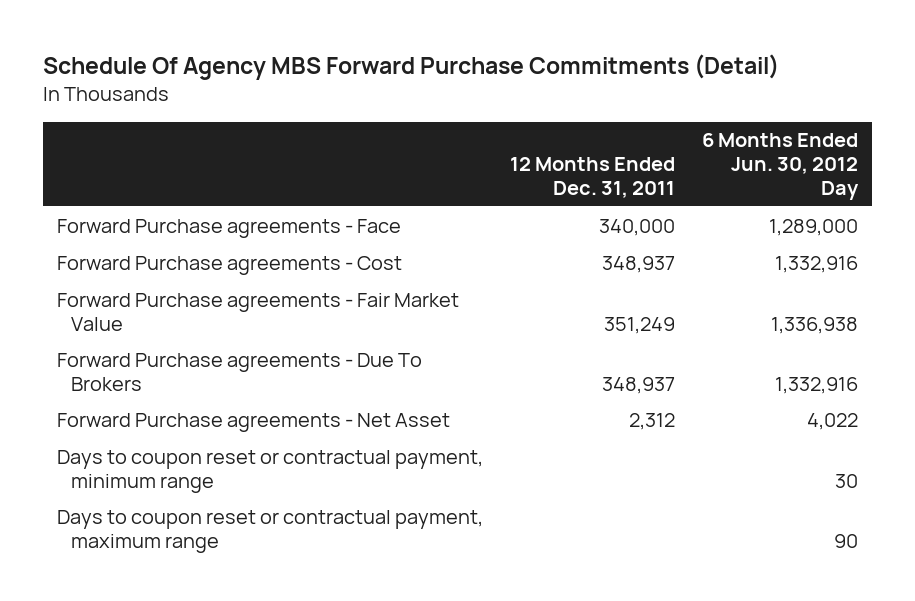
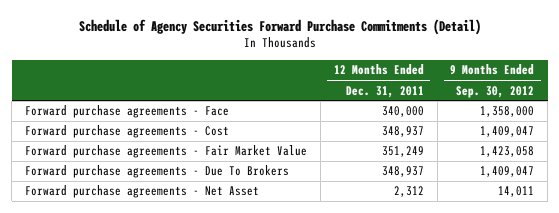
- Schedule Of Agency MBS Forward Purchase Commitments (Detail)
+ Schedule of Agency Securities Forward Purchase Commitments (Detail)
- | 12 Months Ended Dec. 31, 2011 | 6 Months Ended Jun. 30, 2012 Day
+ | 12 Months Ended Dec. 31, 2011 | 9 Months Ended Sep. 30, 2012
- Forward Purchase agreements - Face | 340,000 | 1,289,000
- Forward Purchase agreements - Cost | 348,937 | 1,332,916
- Forward Purchase agreements - Fair Market Value | 351,249 | 1,336,938
- Forward Purchase agreements - Due To Brokers | 348,937 | 1,332,916
- Forward Purchase agreements - Net Asset | 2,312 | 4,022
- Days to coupon reset or contractual payment, minimum range | | 30
- Days to coupon reset or contractual payment, maximum range | | 90
+ Forward purchase agreements - Face | 340,000 | 1,358,000
+ Forward purchase agreements - Cost | 348,937 | 1,409,047
+ Forward purchase agreements - Fair Market Value | 351,249 | 1,423,058
+ Forward purchase agreements - Due To Brokers | 348,937 | 1,409,047
+ Forward purchase agreements - Net Asset | 2,312 | 14,011

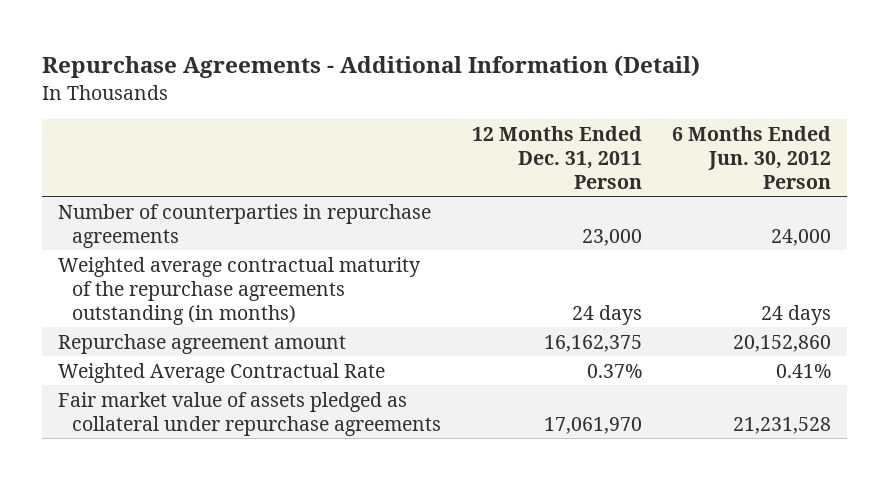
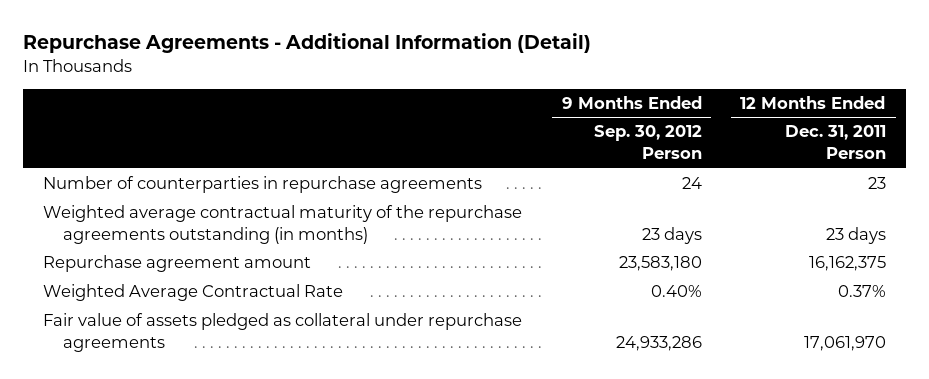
- | 12 Months Ended Dec. 31, 2011 Person | 6 Months Ended Jun. 30, 2012 Person
+ | 9 Months Ended Sep. 30, 2012 Person | 12 Months Ended Dec. 31, 2011 Person
- Number of counterparties in repurchase agreements | 23,000 | 24,000
- Weighted average contractual maturity of the repurchase agreements outstanding (in months) | 24 days | 24 days
+ Number of counterparties in repurchase agreements | 24 | 23
+ Weighted average contractual maturity of the repurchase agreements outstanding (in months) | 23 days | 23 days
- Fair market value of assets pledged as collateral under repurchase agreements | 17,061,970 | 21,231,528
+ Fair value of assets pledged as collateral under repurchase agreements | 24,933,286 | 17,061,970

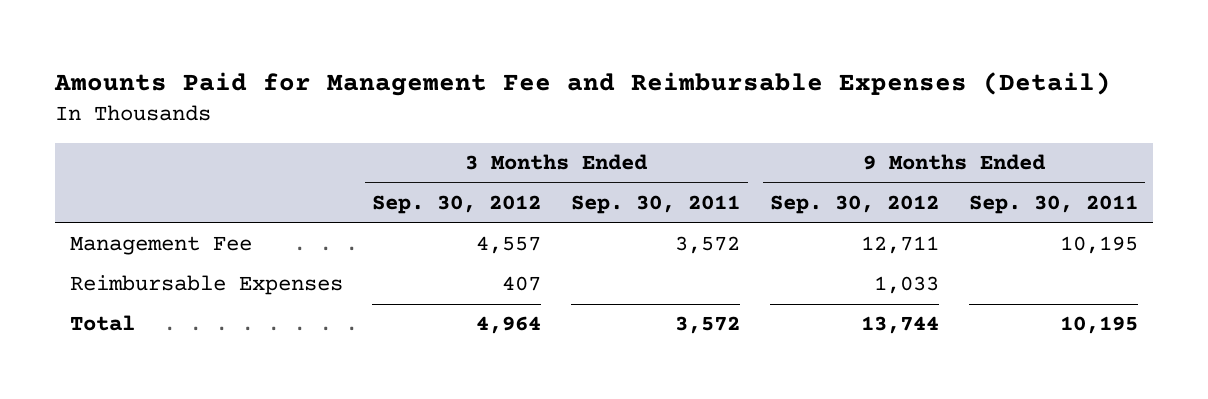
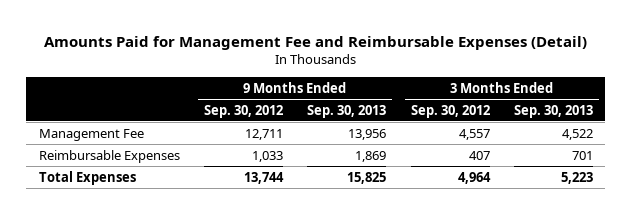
- | 3 Months Ended Sep. 30, 2012 | 3 Months Ended Sep. 30, 2011 | 9 Months Ended Sep. 30, 2012 | 9 Months Ended Sep. 30, 2011
+ | 9 Months Ended Sep. 30, 2012 | 9 Months Ended Sep. 30, 2013 | 3 Months Ended Sep. 30, 2012 | 3 Months Ended Sep. 30, 2013
- Total | 4,964 | 3,572 | 13,744 | 10,195
+ Total Expenses | 13,744 | 15,825 | 4,964 | 5,223

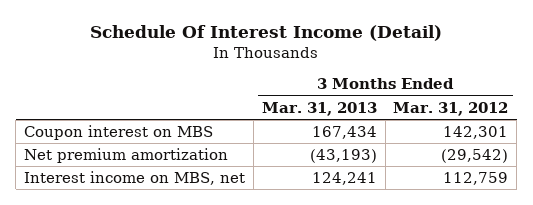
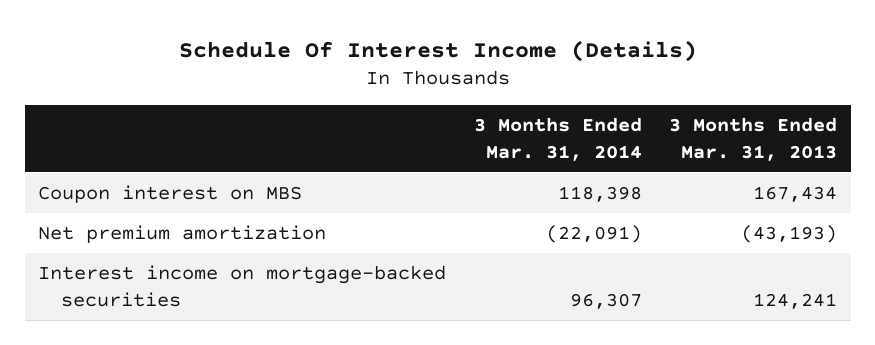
- Schedule Of Interest Income (Detail)
+ Schedule Of Interest Income (Details)
- | 3 Months Ended Mar. 31, 2013 | 3 Months Ended Mar. 31, 2012
+ | 3 Months Ended Mar. 31, 2014 | 3 Months Ended Mar. 31, 2013
- Interest income on MBS, net | 124,241 | 112,759
+ Interest income on mortgage-backed securities | 96,307 | 124,241

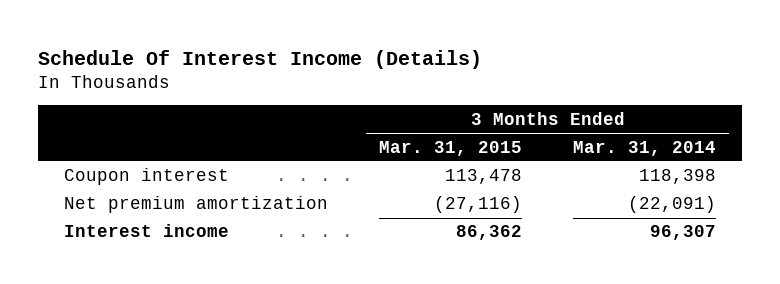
- | 3 Months Ended Mar. 31, 2014 | 3 Months Ended Mar. 31, 2013
+ | 3 Months Ended Mar. 31, 2015 | 3 Months Ended Mar. 31, 2014
- Coupon interest on MBS | 118,398 | 167,434
+ Coupon interest | 113,478 | 118,398
- Interest income on mortgage-backed securities | 96,307 | 124,241
+ Interest income | 86,362 | 96,307

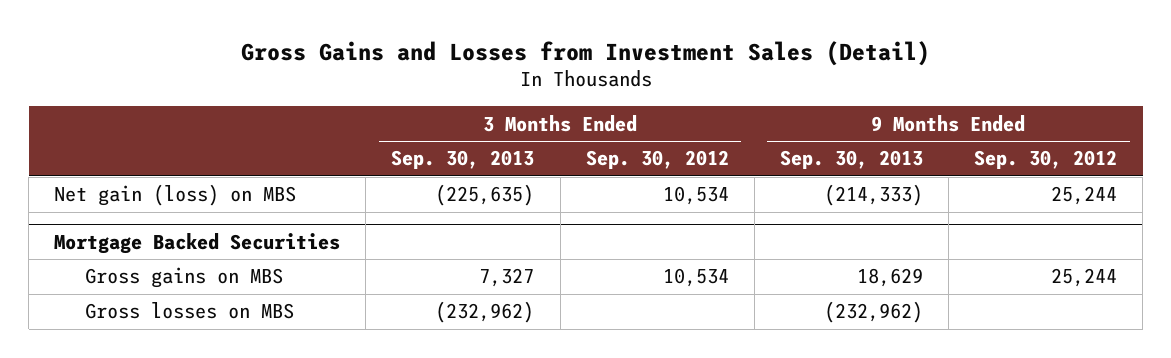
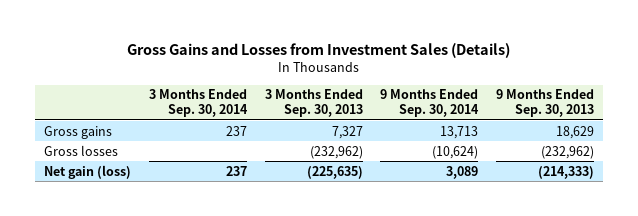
- Gross Gains and Losses from Investment Sales (Detail)
+ Gross Gains and Losses from Investment Sales (Details)
- | 3 Months Ended Sep. 30, 2013 | 3 Months Ended Sep. 30, 2012 | 9 Months Ended Sep. 30, 2013 | 9 Months Ended Sep. 30, 2012
+ | 3 Months Ended Sep. 30, 2014 | 3 Months Ended Sep. 30, 2013 | 9 Months Ended Sep. 30, 2014 | 9 Months Ended Sep. 30, 2013
- Net gain (loss) on MBS | (225,635) | 10,534 | (214,333) | 25,244
- Mortgage Backed Securities
- Gross gains on MBS | 7,327 | 10,534 | 18,629 | 25,244
- Gross losses on MBS | (232,962) | | (232,962) |
+ Gross gains | 237 | 7,327 | 13,713 | 18,629
+ Gross losses | | (232,962) | (10,624) | (232,962)
+ Net gain (loss) | 237 | (225,635) | 3,089 | (214,333)

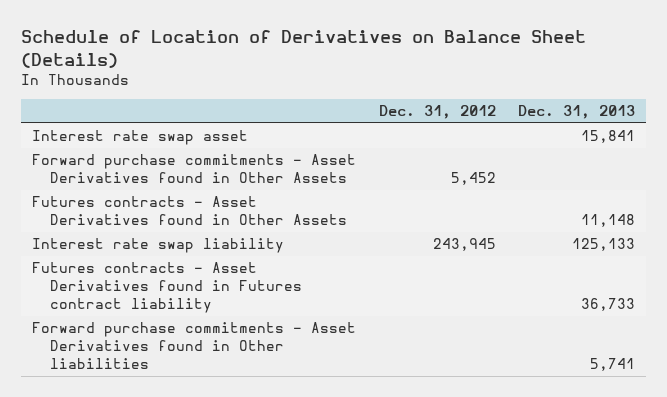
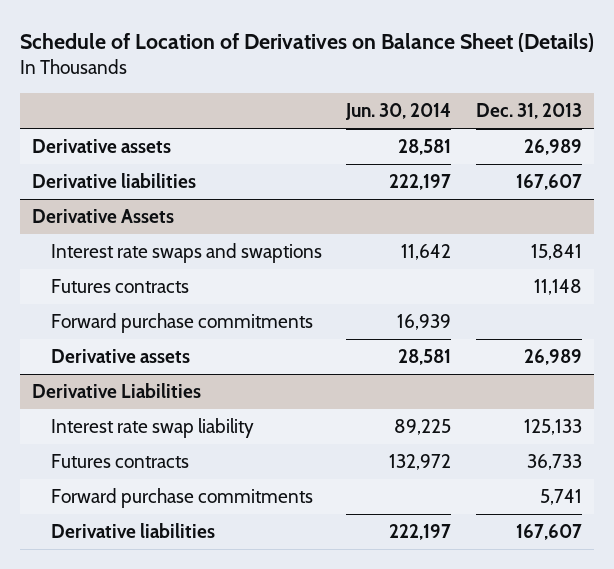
- | Dec. 31, 2012 | Dec. 31, 2013
+ | Jun. 30, 2014 | Dec. 31, 2013
- Interest rate swap asset | | 15,841
- Forward purchase commitments - Asset Derivatives found in Other Assets | 5,452 |
- Futures contracts - Asset Derivatives found in Other Assets | | 11,148
+ Derivative assets | 28,581 | 26,989
+ Derivative liabilities | 222,197 | 167,607
+ Derivative Assets
+ Interest rate swaps and swaptions | 11,642 | 15,841
+ Futures contracts | | 11,148
+ Forward purchase commitments | 16,939 |
+ Derivative assets | 28,581 | 26,989
+ Derivative Liabilities
- Futures contracts - Asset Derivatives found in Futures contract liability | | 36,733
- Forward purchase commitments - Asset Derivatives found in Other liabilities | | 5,741
+ Futures contracts | 132,972 | 36,733
+ Forward purchase commitments | | 5,741
+ Derivative liabilities | 222,197 | 167,607

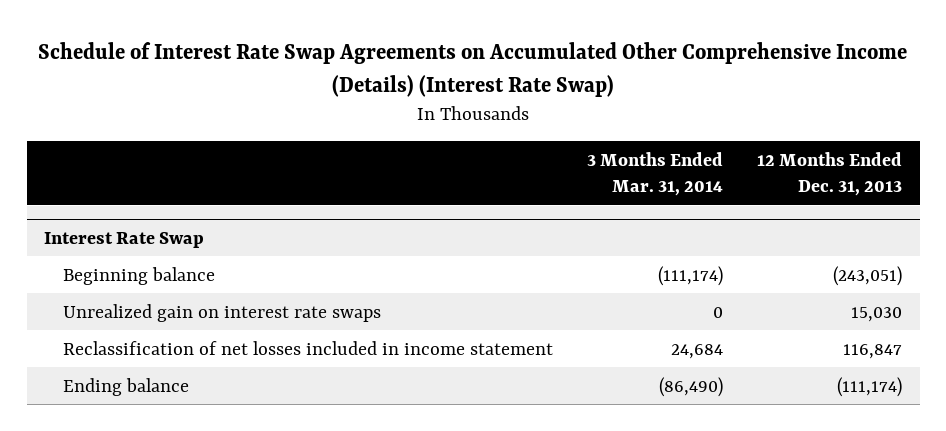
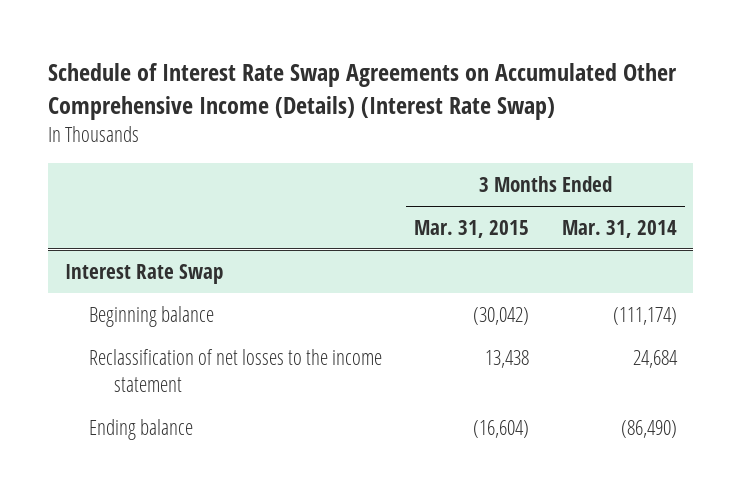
- | 3 Months Ended Mar. 31, 2014 | 12 Months Ended Dec. 31, 2013
+ | 3 Months Ended Mar. 31, 2015 | 3 Months Ended Mar. 31, 2014
@ Interest Rate Swap
- Unrealized gain on interest rate swaps | 0 | 15,030
- Reclassification of net losses included in income statement | 24,684 | 116,847
+ Reclassification of net losses to the income statement | 13,438 | 24,684

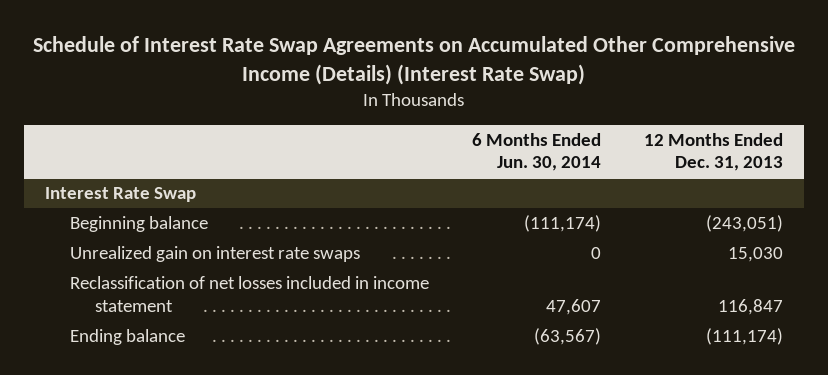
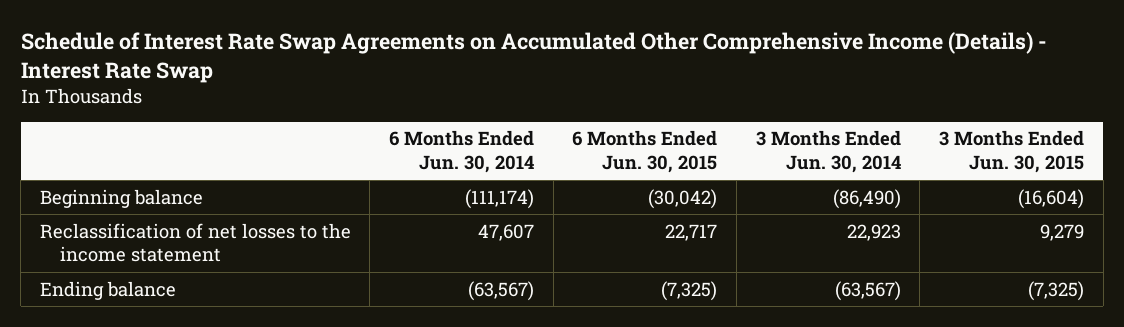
- Schedule of Interest Rate Swap Agreements on Accumulated Other Comprehensive Income (Details) (Interest Rate Swap)
+ Schedule of Interest Rate Swap Agreements on Accumulated Other Comprehensive Income (Details) - Interest Rate Swap
- | 6 Months Ended Jun. 30, 2014 | 12 Months Ended Dec. 31, 2013
+ | 6 Months Ended Jun. 30, 2014 | 6 Months Ended Jun. 30, 2015 | 3 Months Ended Jun. 30, 2014 | 3 Months Ended Jun. 30, 2015
- Interest Rate Swap
- Unrealized gain on interest rate swaps | 0 | 15,030
- Reclassification of net losses included in income statement | 47,607 | 116,847
+ Reclassification of net losses to the income statement | 47,607 | 22,717 | 22,923 | 9,279

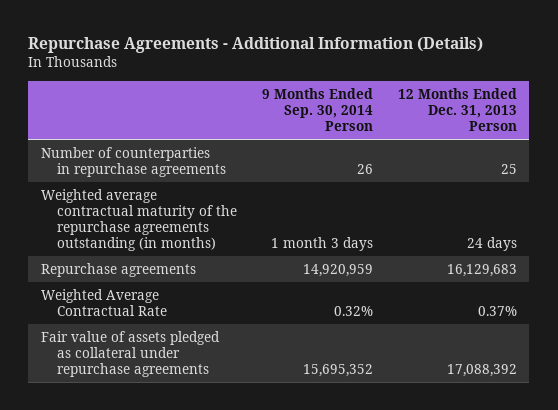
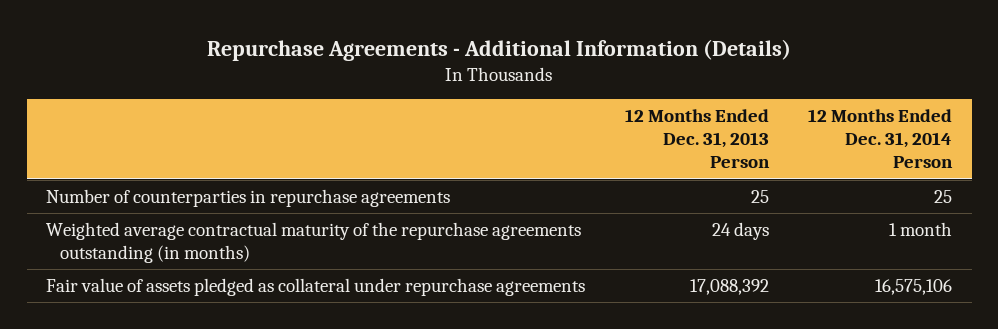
- | 9 Months Ended Sep. 30, 2014 Person | 12 Months Ended Dec. 31, 2013 Person
+ | 12 Months Ended Dec. 31, 2013 Person | 12 Months Ended Dec. 31, 2014 Person
- Repurchase agreements | 14,920,959 | 16,129,683
- Weighted Average Contractual Rate | 0.32% | 0.37%

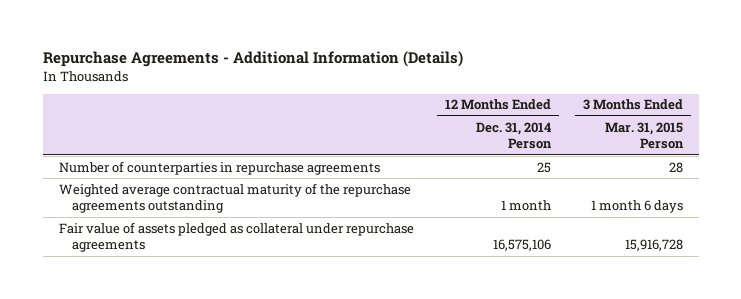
- | 12 Months Ended Dec. 31, 2013 Person | 12 Months Ended Dec. 31, 2014 Person
+ | 12 Months Ended Dec. 31, 2014 Person | 3 Months Ended Mar. 31, 2015 Person
- Weighted average contractual maturity of the repurchase agreements outstanding (in months) | 24 days | 1 month
+ Weighted average contractual maturity of the repurchase agreements outstanding | 1 month | 1 month 6 days

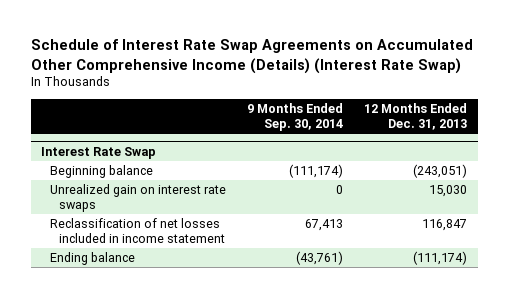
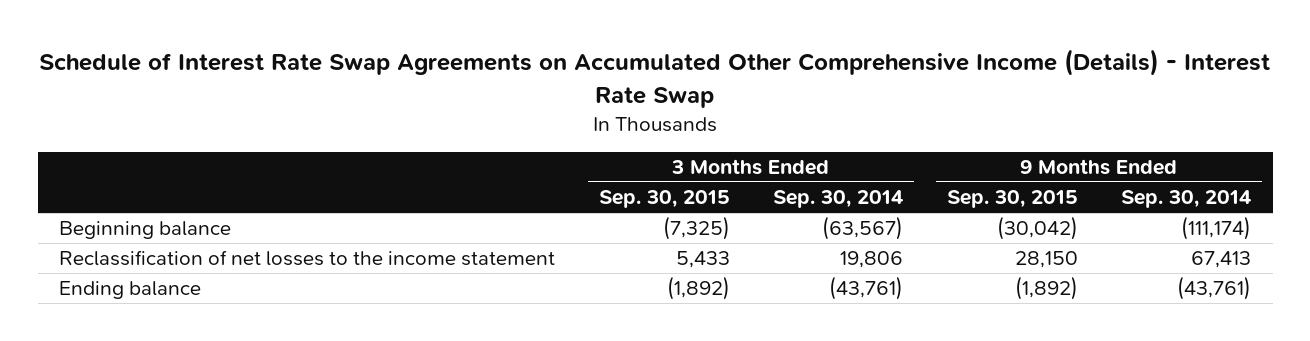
- Schedule of Interest Rate Swap Agreements on Accumulated Other Comprehensive Income (Details) (Interest Rate Swap)
+ Schedule of Interest Rate Swap Agreements on Accumulated Other Comprehensive Income (Details) - Interest Rate Swap
- | 9 Months Ended Sep. 30, 2014 | 12 Months Ended Dec. 31, 2013
+ | 3 Months Ended Sep. 30, 2015 | 3 Months Ended Sep. 30, 2014 | 9 Months Ended Sep. 30, 2015 | 9 Months Ended Sep. 30, 2014
- Interest Rate Swap
- Unrealized gain on interest rate swaps | 0 | 15,030
- Reclassification of net losses included in income statement | 67,413 | 116,847
+ Reclassification of net losses to the income statement | 5,433 | 19,806 | 28,150 | 67,413

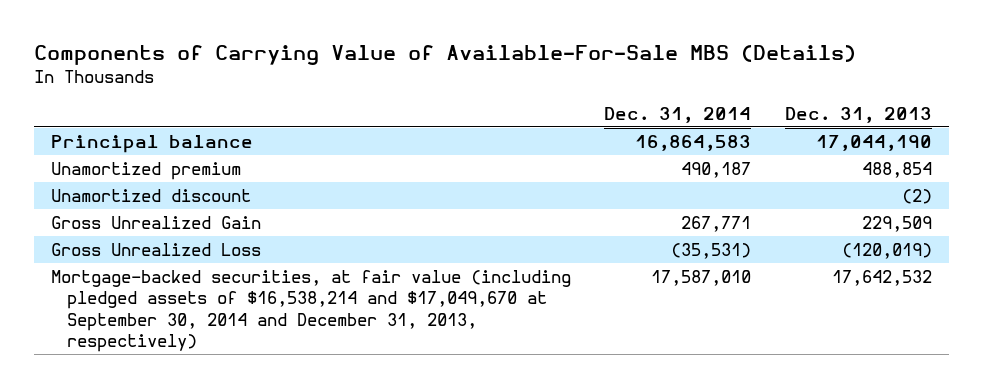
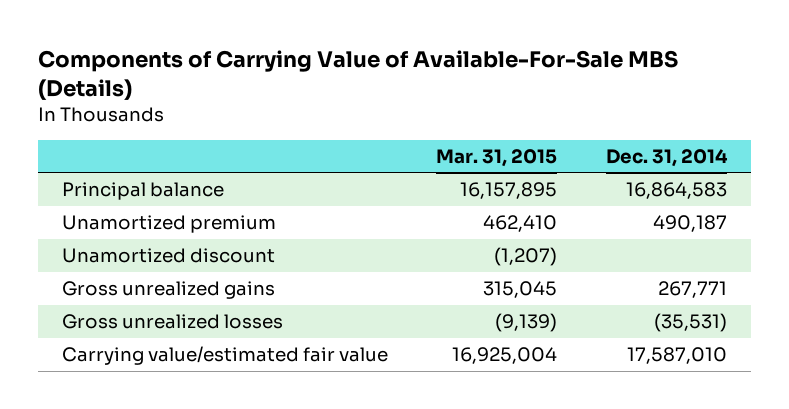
- | Dec. 31, 2014 | Dec. 31, 2013
+ | Mar. 31, 2015 | Dec. 31, 2014
- Gross Unrealized Gain | 267,771 | 229,509
- Gross Unrealized Loss | (35,531) | (120,019)
- Mortgage-backed securities, at fair value (including pledged assets of $16,538,214 and $17,049,670 at September 30, 2014 and December 31, 2013, respectively) | 17,587,010 | 17,642,532
+ Gross unrealized gains | 315,045 | 267,771
+ Gross unrealized losses | (9,139) | (35,531)
+ Carrying value/estimated fair value | 16,925,004 | 17,587,010

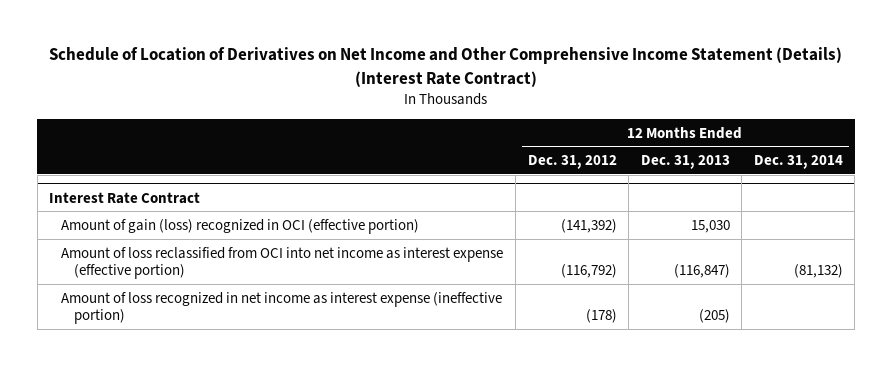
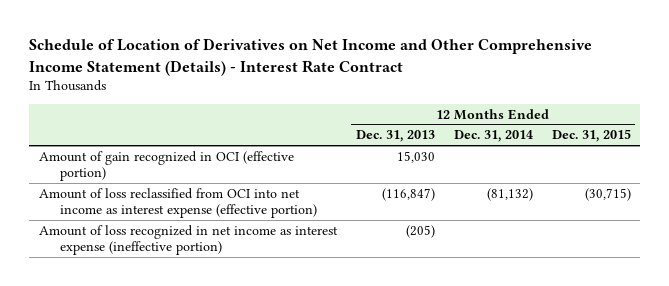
- Schedule of Location of Derivatives on Net Income and Other Comprehensive Income Statement (Details) (Interest Rate Contract)
+ Schedule of Location of Derivatives on Net Income and Other Comprehensive Income Statement (Details) - Interest Rate Contract
- | 12 Months Ended Dec. 31, 2012 | 12 Months Ended Dec. 31, 2013 | 12 Months Ended Dec. 31, 2014
+ | 12 Months Ended Dec. 31, 2013 | 12 Months Ended Dec. 31, 2014 | 12 Months Ended Dec. 31, 2015
- Interest Rate Contract
- Amount of gain (loss) recognized in OCI (effective portion) | (141,392) | 15,030 |
+ Amount of gain recognized in OCI (effective portion) | 15,030 | |

